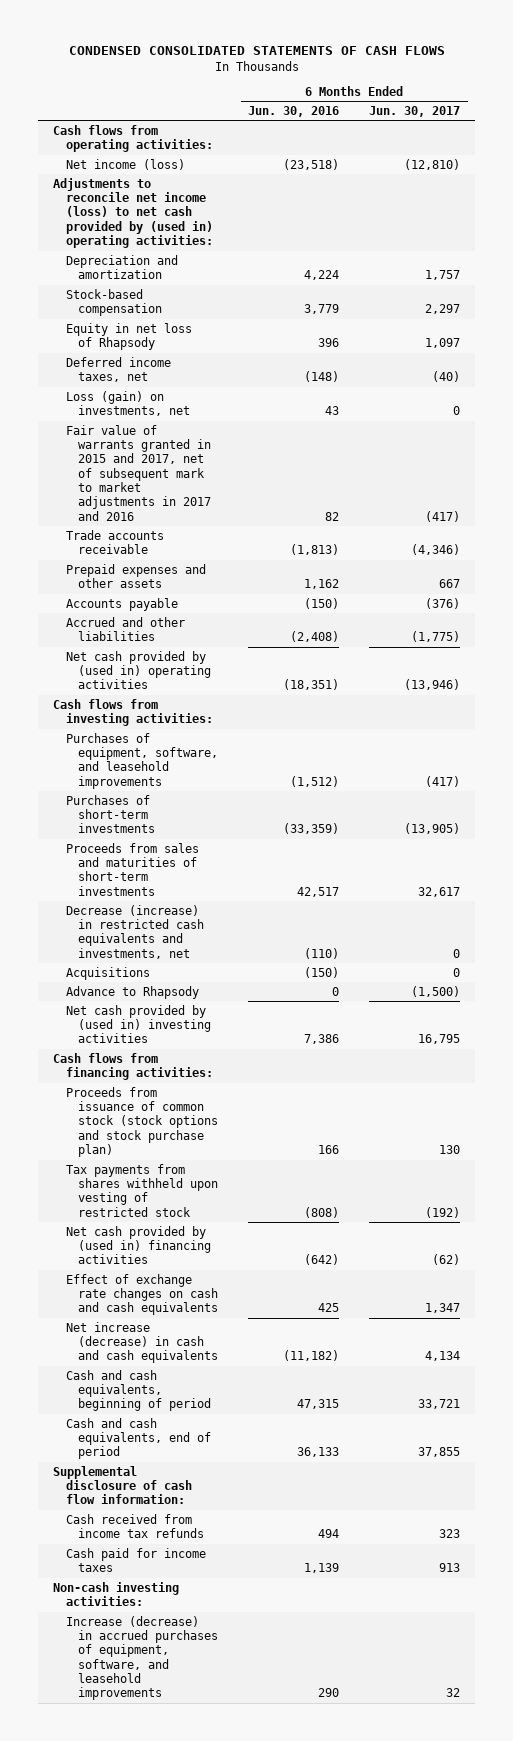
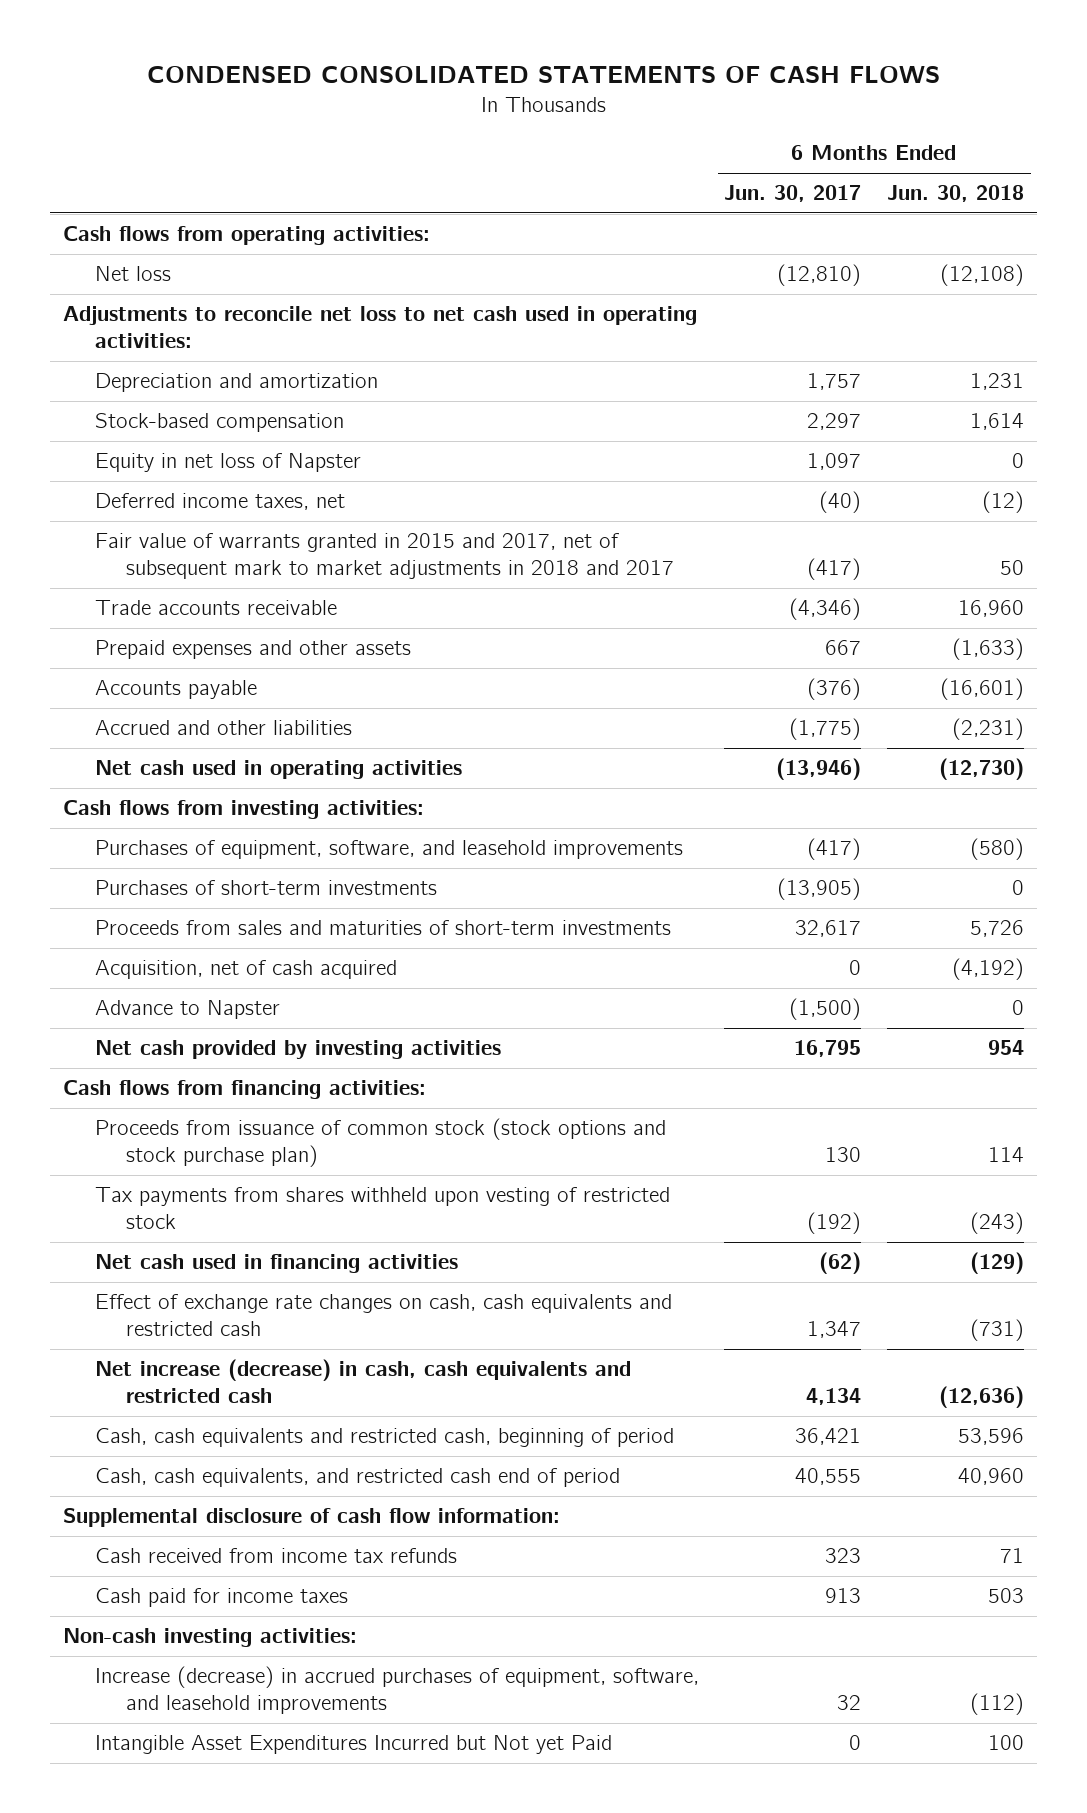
- | 6 Months Ended Jun. 30, 2016 | 6 Months Ended Jun. 30, 2017
+ | 6 Months Ended Jun. 30, 2017 | 6 Months Ended Jun. 30, 2018
- Net income (loss) | (23,518) | (12,810)
- Adjustments to reconcile net income (loss) to net cash provided by (used in) operating activities:
+ Net loss | (12,810) | (12,108)
+ Adjustments to reconcile net loss to net cash used in operating activities:
- Equity in net loss of Rhapsody | 396 | 1,097
+ Equity in net loss of Napster | 1,097 | 0
- Loss (gain) on investments, net | 43 | 0
- Fair value of warrants granted in 2015 and 2017, net of subsequent mark to market adjustments in 2017 and 2016 | 82 | (417)
+ Fair value of warrants granted in 2015 and 2017, net of subsequent mark to market adjustments in 2018 and 2017 | (417) | 50
- Net cash provided by (used in) operating activities | (18,351) | (13,946)
+ Net cash used in operating activities | (13,946) | (12,730)
- Decrease (increase) in restricted cash equivalents and investments, net | (110) | 0
- Acquisitions | (150) | 0
- Advance to Rhapsody | 0 | (1,500)
- Net cash provided by (used in) investing activities | 7,386 | 16,795
+ Acquisition, net of cash acquired | 0 | (4,192)
+ Advance to Napster | (1,500) | 0
+ Net cash provided by investing activities | 16,795 | 954
- Net cash provided by (used in) financing activities | (642) | (62)
- Effect of exchange rate changes on cash and cash equivalents | 425 | 1,347
- Net increase (decrease) in cash and cash equivalents | (11,182) | 4,134
- Cash and cash equivalents, beginning of period | 47,315 | 33,721
- Cash and cash equivalents, end of period | 36,133 | 37,855
+ Net cash used in financing activities | (62) | (129)
+ Effect of exchange rate changes on cash, cash equivalents and restricted cash | 1,347 | (731)
+ Net increase (decrease) in cash, cash equivalents and restricted cash | 4,134 | (12,636)
+ Cash, cash equivalents and restricted cash, beginning of period | 36,421 | 53,596
+ Cash, cash equivalents, and restricted cash end of period | 40,555 | 40,960
+ Intangible Asset Expenditures Incurred but Not yet Paid | 0 | 100

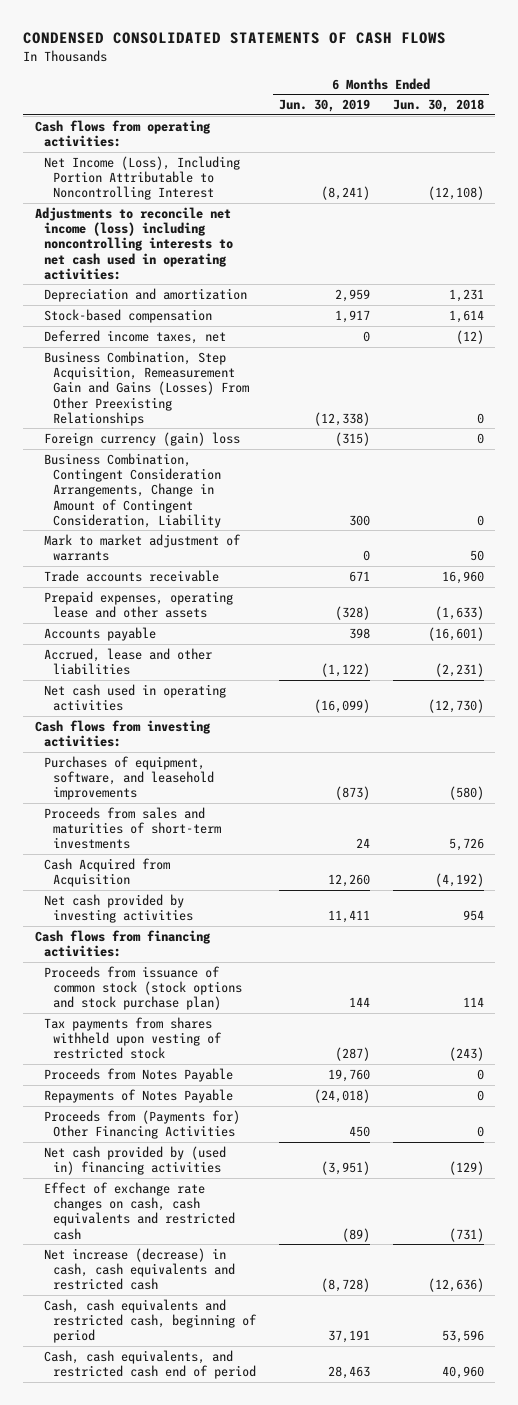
- | 6 Months Ended Jun. 30, 2017 | 6 Months Ended Jun. 30, 2018
+ | 6 Months Ended Jun. 30, 2019 | 6 Months Ended Jun. 30, 2018
- Net loss | (12,810) | (12,108)
- Adjustments to reconcile net loss to net cash used in operating activities:
+ Net Income (Loss), Including Portion Attributable to Noncontrolling Interest | (8,241) | (12,108)
+ Adjustments to reconcile net income (loss) including noncontrolling interests to net cash used in operating activities:
- Equity in net loss of Napster | 1,097 | 0
- Fair value of warrants granted in 2015 and 2017, net of subsequent mark to market adjustments in 2018 and 2017 | (417) | 50
+ Business Combination, Step Acquisition, Remeasurement Gain and Gains (Losses) From Other Preexisting Relationships | (12,338) | 0
+ Foreign currency (gain) loss | (315) | 0
+ Business Combination, Contingent Consideration Arrangements, Change in Amount of Contingent Consideration, Liability | 300 | 0
+ Mark to market adjustment of warrants | 0 | 50
- Prepaid expenses and other assets | 667 | (1,633)
+ Prepaid expenses, operating lease and other assets | (328) | (1,633)
- Accrued and other liabilities | (1,775) | (2,231)
+ Accrued, lease and other liabilities | (1,122) | (2,231)
- Purchases of short-term investments | (13,905) | 0
- Acquisition, net of cash acquired | 0 | (4,192)
- Advance to Napster | (1,500) | 0
+ Cash Acquired from Acquisition | 12,260 | (4,192)
- Net cash used in financing activities | (62) | (129)
+ Proceeds from Notes Payable | 19,760 | 0
+ Repayments of Notes Payable | (24,018) | 0
+ Proceeds from (Payments for) Other Financing Activities | 450 | 0
+ Net cash provided by (used in) financing activities | (3,951) | (129)
- Supplemental disclosure of cash flow information:
- Cash received from income tax refunds | 323 | 71
- Cash paid for income taxes | 913 | 503
- Non-cash investing activities:
- Increase (decrease) in accrued purchases of equipment, software, and leasehold improvements | 32 | (112)
- Intangible Asset Expenditures Incurred but Not yet Paid | 0 | 100

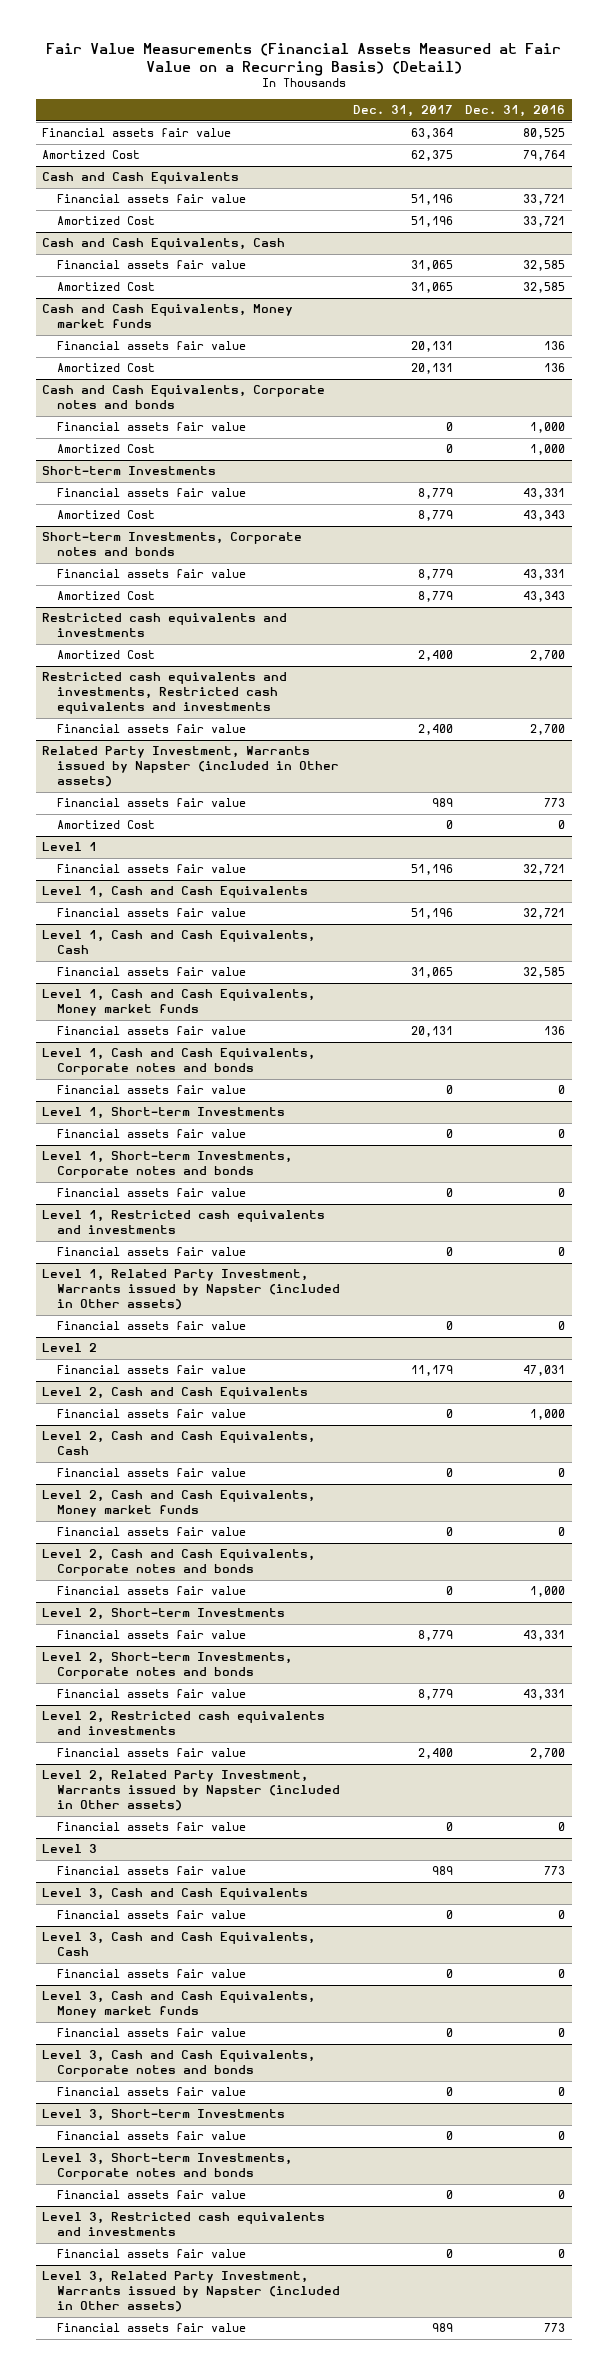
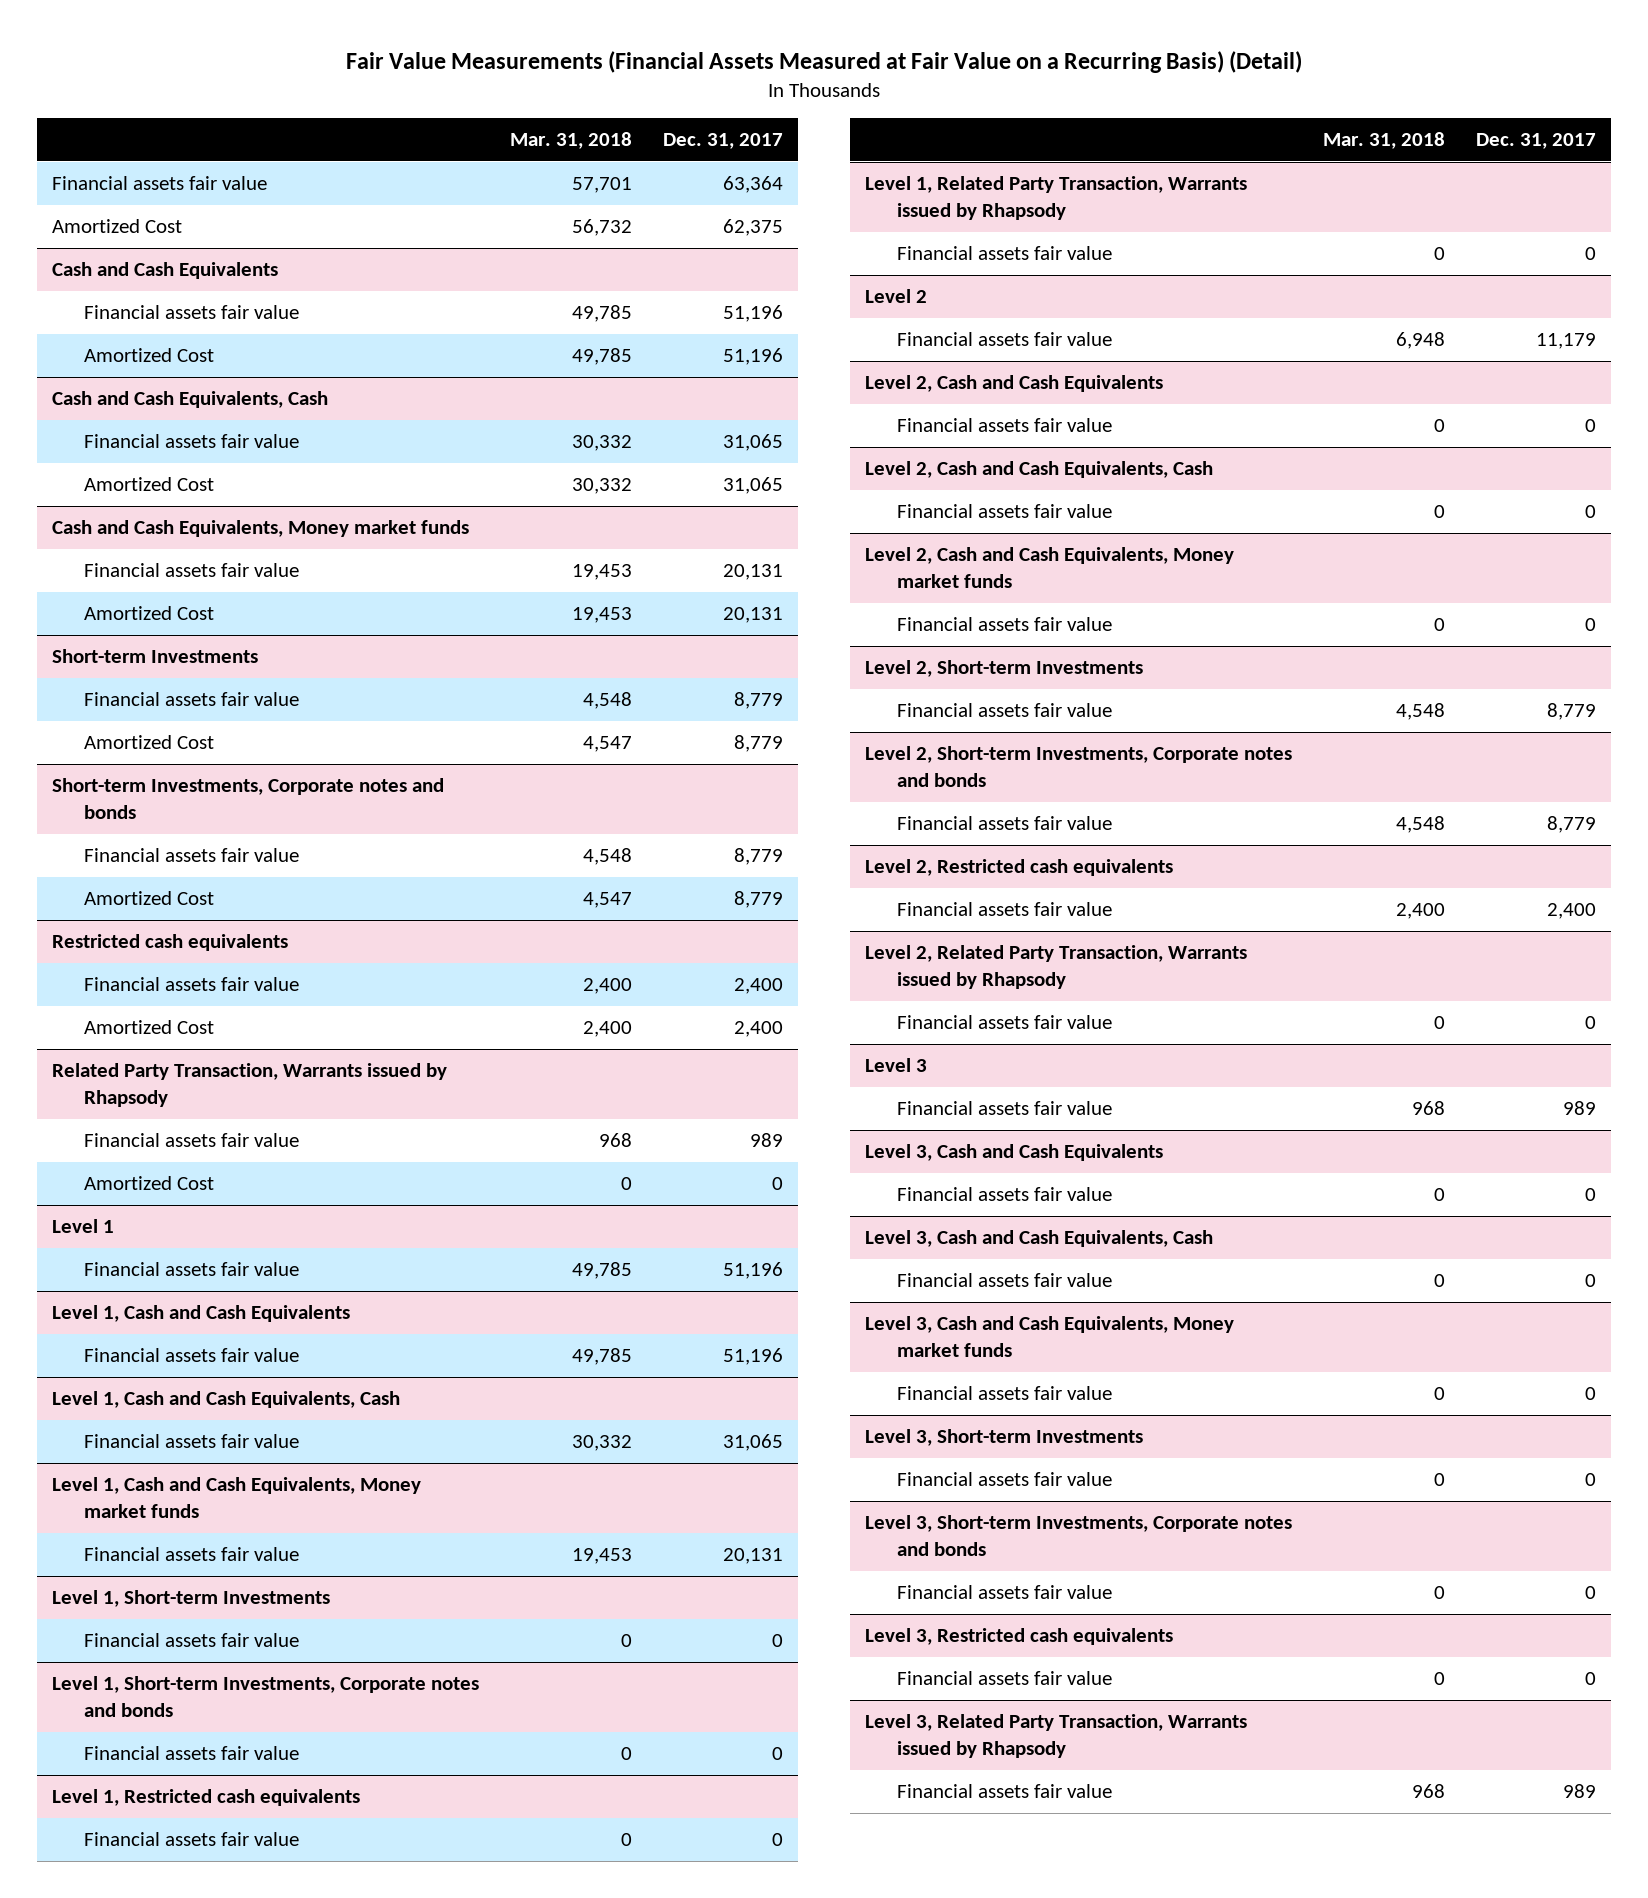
- | Dec. 31, 2017 | Dec. 31, 2016
+ | Mar. 31, 2018 | Dec. 31, 2017
- Cash and Cash Equivalents, Corporate notes and bonds
- Financial assets fair value | 0 | 1,000
- Amortized Cost | 0 | 1,000
- Restricted cash equivalents and investments
- Amortized Cost | 2,400 | 2,700
- Restricted cash equivalents and investments, Restricted cash equivalents and investments
+ Restricted cash equivalents
- Related Party Investment, Warrants issued by Napster (included in Other assets)
+ Amortized Cost | 2,400 | 2,400
+ Related Party Transaction, Warrants issued by Rhapsody
- Level 1, Cash and Cash Equivalents, Corporate notes and bonds
- Financial assets fair value | 0 | 0
- Level 1, Restricted cash equivalents and investments
+ Level 1, Restricted cash equivalents
- Level 1, Related Party Investment, Warrants issued by Napster (included in Other assets)
+ Level 1, Related Party Transaction, Warrants issued by Rhapsody
- Level 2, Cash and Cash Equivalents, Corporate notes and bonds
- Financial assets fair value | 0 | 1,000
- Level 2, Restricted cash equivalents and investments
+ Level 2, Restricted cash equivalents
- Level 2, Related Party Investment, Warrants issued by Napster (included in Other assets)
+ Level 2, Related Party Transaction, Warrants issued by Rhapsody
- Level 3, Cash and Cash Equivalents, Corporate notes and bonds
- Financial assets fair value | 0 | 0
- Level 3, Restricted cash equivalents and investments
+ Level 3, Restricted cash equivalents
- Level 3, Related Party Investment, Warrants issued by Napster (included in Other assets)
+ Level 3, Related Party Transaction, Warrants issued by Rhapsody

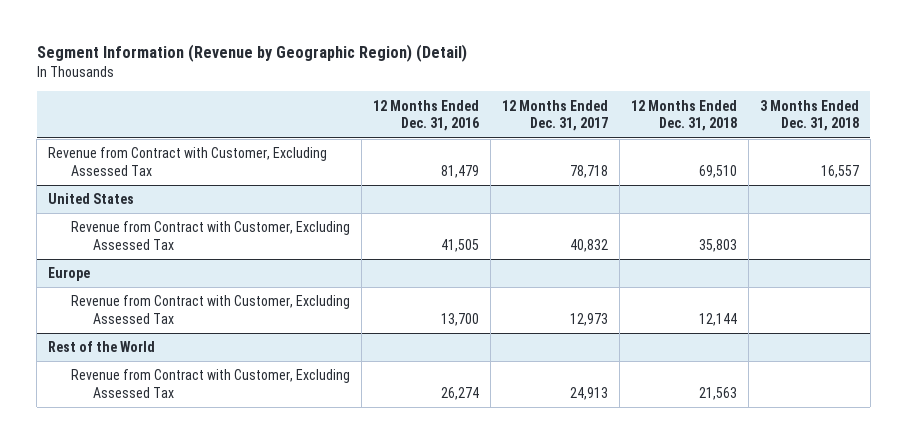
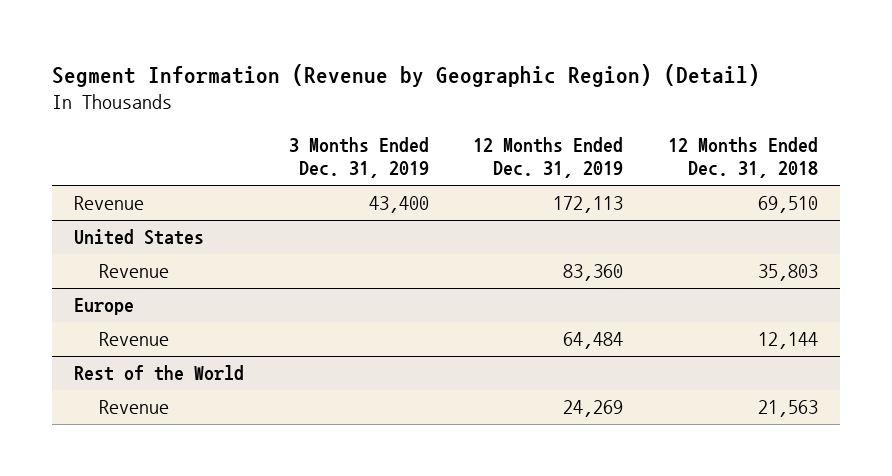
- | 12 Months Ended Dec. 31, 2016 | 12 Months Ended Dec. 31, 2017 | 12 Months Ended Dec. 31, 2018 | 3 Months Ended Dec. 31, 2018
+ | 3 Months Ended Dec. 31, 2019 | 12 Months Ended Dec. 31, 2019 | 12 Months Ended Dec. 31, 2018
- Revenue from Contract with Customer, Excluding Assessed Tax | 81,479 | 78,718 | 69,510 | 16,557
+ Revenue | 43,400 | 172,113 | 69,510
@ United States
- Revenue from Contract with Customer, Excluding Assessed Tax | 41,505 | 40,832 | 35,803 |
+ Revenue | | 83,360 | 35,803
@ Europe
- Revenue from Contract with Customer, Excluding Assessed Tax | 13,700 | 12,973 | 12,144 |
+ Revenue | | 64,484 | 12,144
@ Rest of the World
- Revenue from Contract with Customer, Excluding Assessed Tax | 26,274 | 24,913 | 21,563 |
+ Revenue | | 24,269 | 21,563

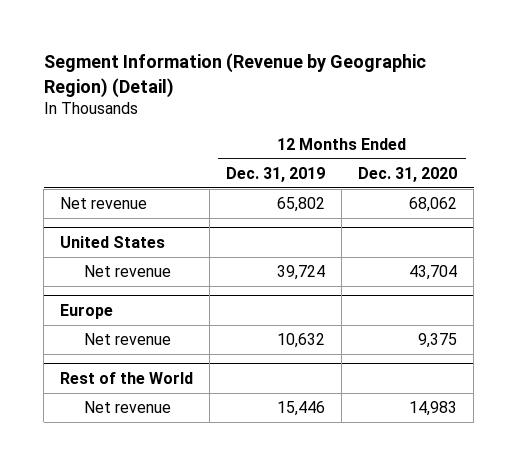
- | 3 Months Ended Dec. 31, 2019 | 12 Months Ended Dec. 31, 2019 | 12 Months Ended Dec. 31, 2018
+ | 12 Months Ended Dec. 31, 2019 | 12 Months Ended Dec. 31, 2020
- Revenue | 43,400 | 172,113 | 69,510
+ Net revenue | 65,802 | 68,062
@ United States
- Revenue | | 83,360 | 35,803
+ Net revenue | 39,724 | 43,704
@ Europe
- Revenue | | 64,484 | 12,144
+ Net revenue | 10,632 | 9,375
@ Rest of the World
- Revenue | | 24,269 | 21,563
+ Net revenue | 15,446 | 14,983

